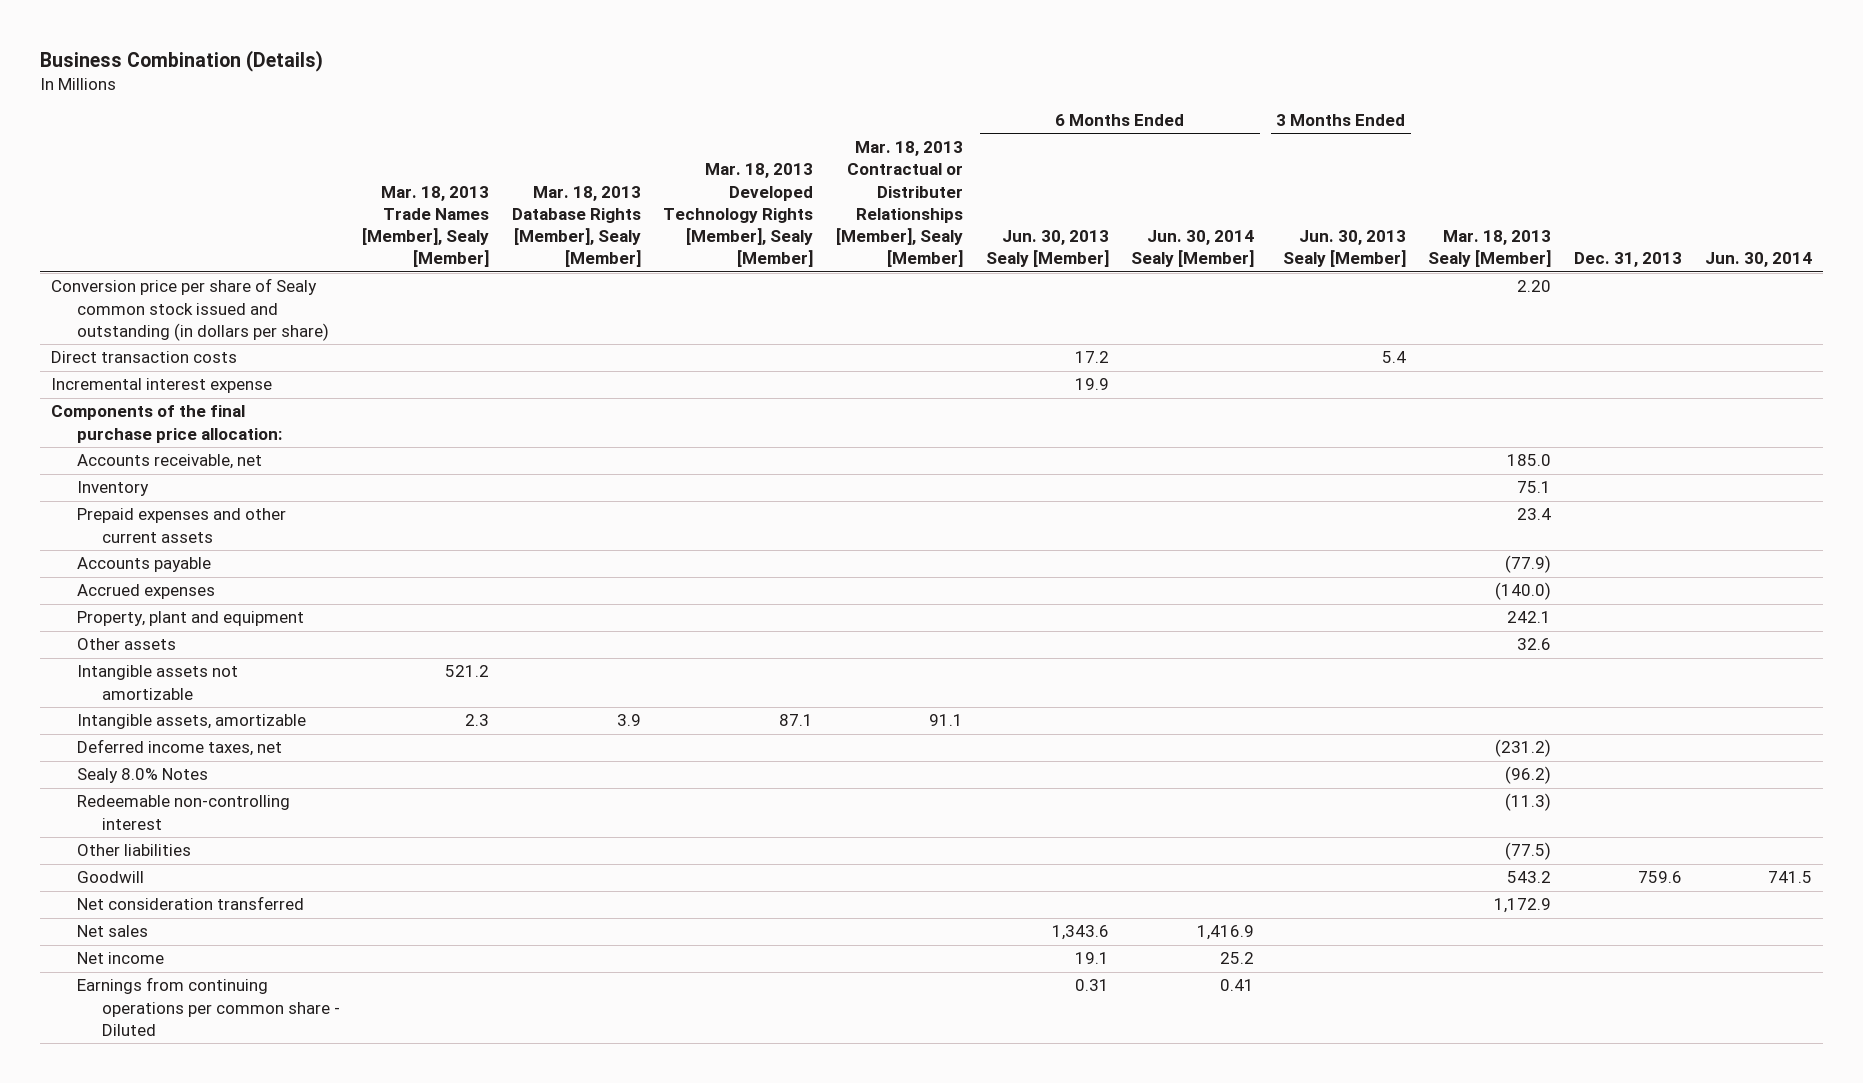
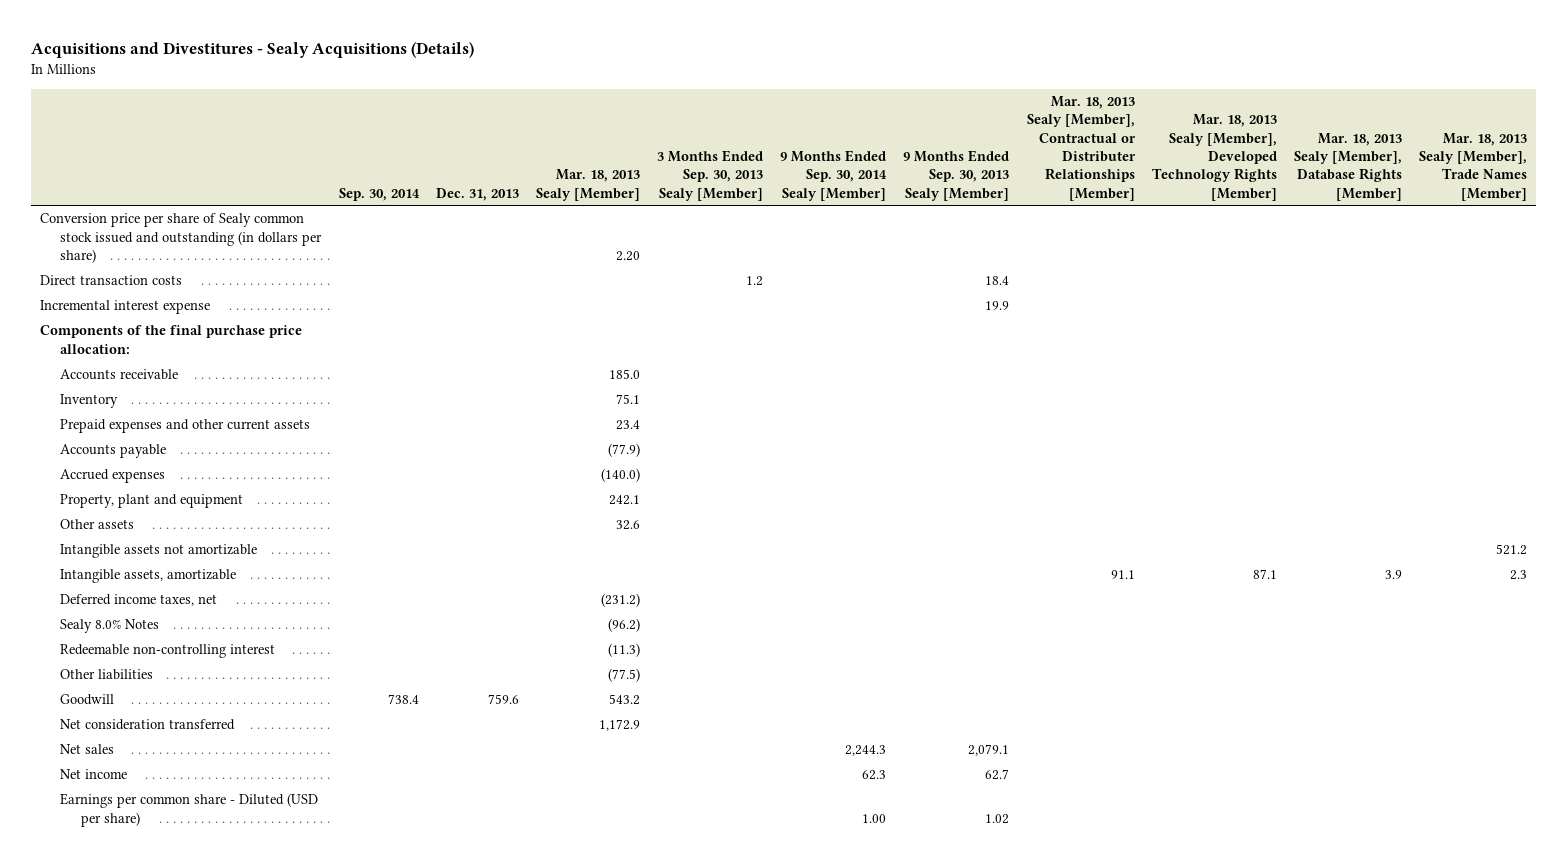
- Business Combination (Details)
+ Acquisitions and Divestitures - Sealy Acquisitions (Details)
- | Mar. 18, 2013 Trade Names [Member], Sealy [Member] | Mar. 18, 2013 Database Rights [Member], Sealy [Member] | Mar. 18, 2013 Developed Technology Rights [Member], Sealy [Member] | Mar. 18, 2013 Contractual or Distributer Relationships [Member], Sealy [Member] | 6 Months Ended Jun. 30, 2013 Sealy [Member] | 6 Months Ended Jun. 30, 2014 Sealy [Member] | 3 Months Ended Jun. 30, 2013 Sealy [Member] | Mar. 18, 2013 Sealy [Member] | Dec. 31, 2013 | Jun. 30, 2014
+ | Sep. 30, 2014 | Dec. 31, 2013 | Mar. 18, 2013 Sealy [Member] | 3 Months Ended Sep. 30, 2013 Sealy [Member] | 9 Months Ended Sep. 30, 2014 Sealy [Member] | 9 Months Ended Sep. 30, 2013 Sealy [Member] | Mar. 18, 2013 Sealy [Member], Contractual or Distributer Relationships [Member] | Mar. 18, 2013 Sealy [Member], Developed Technology Rights [Member] | Mar. 18, 2013 Sealy [Member], Database Rights [Member] | Mar. 18, 2013 Sealy [Member], Trade Names [Member]
- Accounts receivable, net | | | | | | | | 185.0 | |
+ Accounts receivable | | | 185.0 | | | | | | |
- Earnings from continuing operations per common share - Diluted | | | | | 0.31 | 0.41 | | | |
+ Earnings per common share - Diluted (USD per share) | | | | | 1.00 | 1.02 | | | |

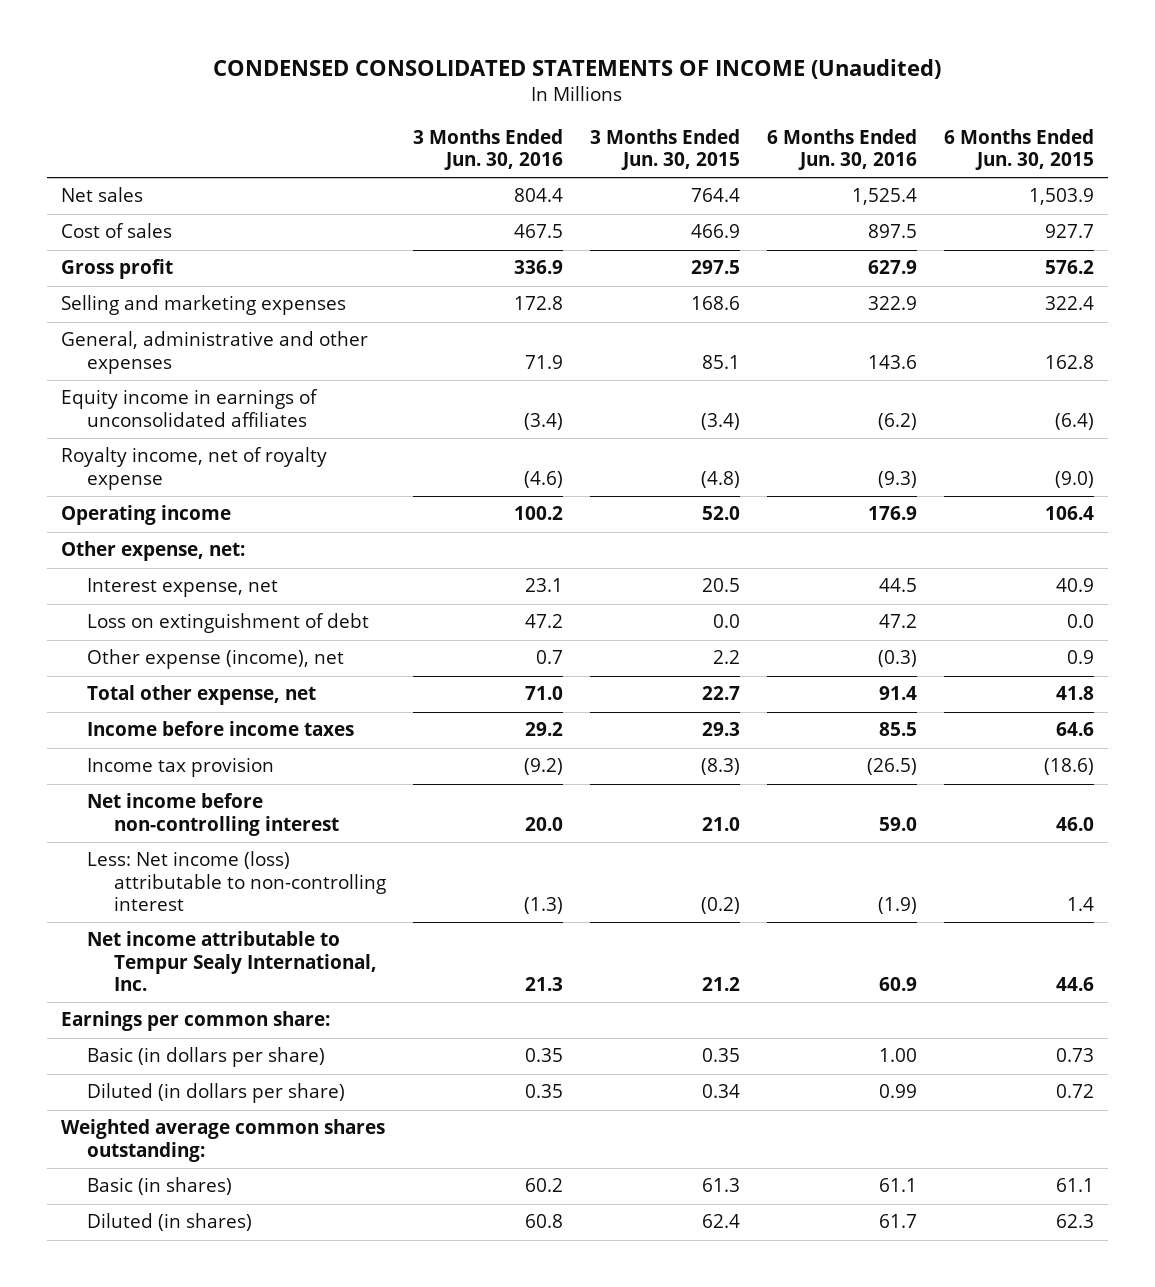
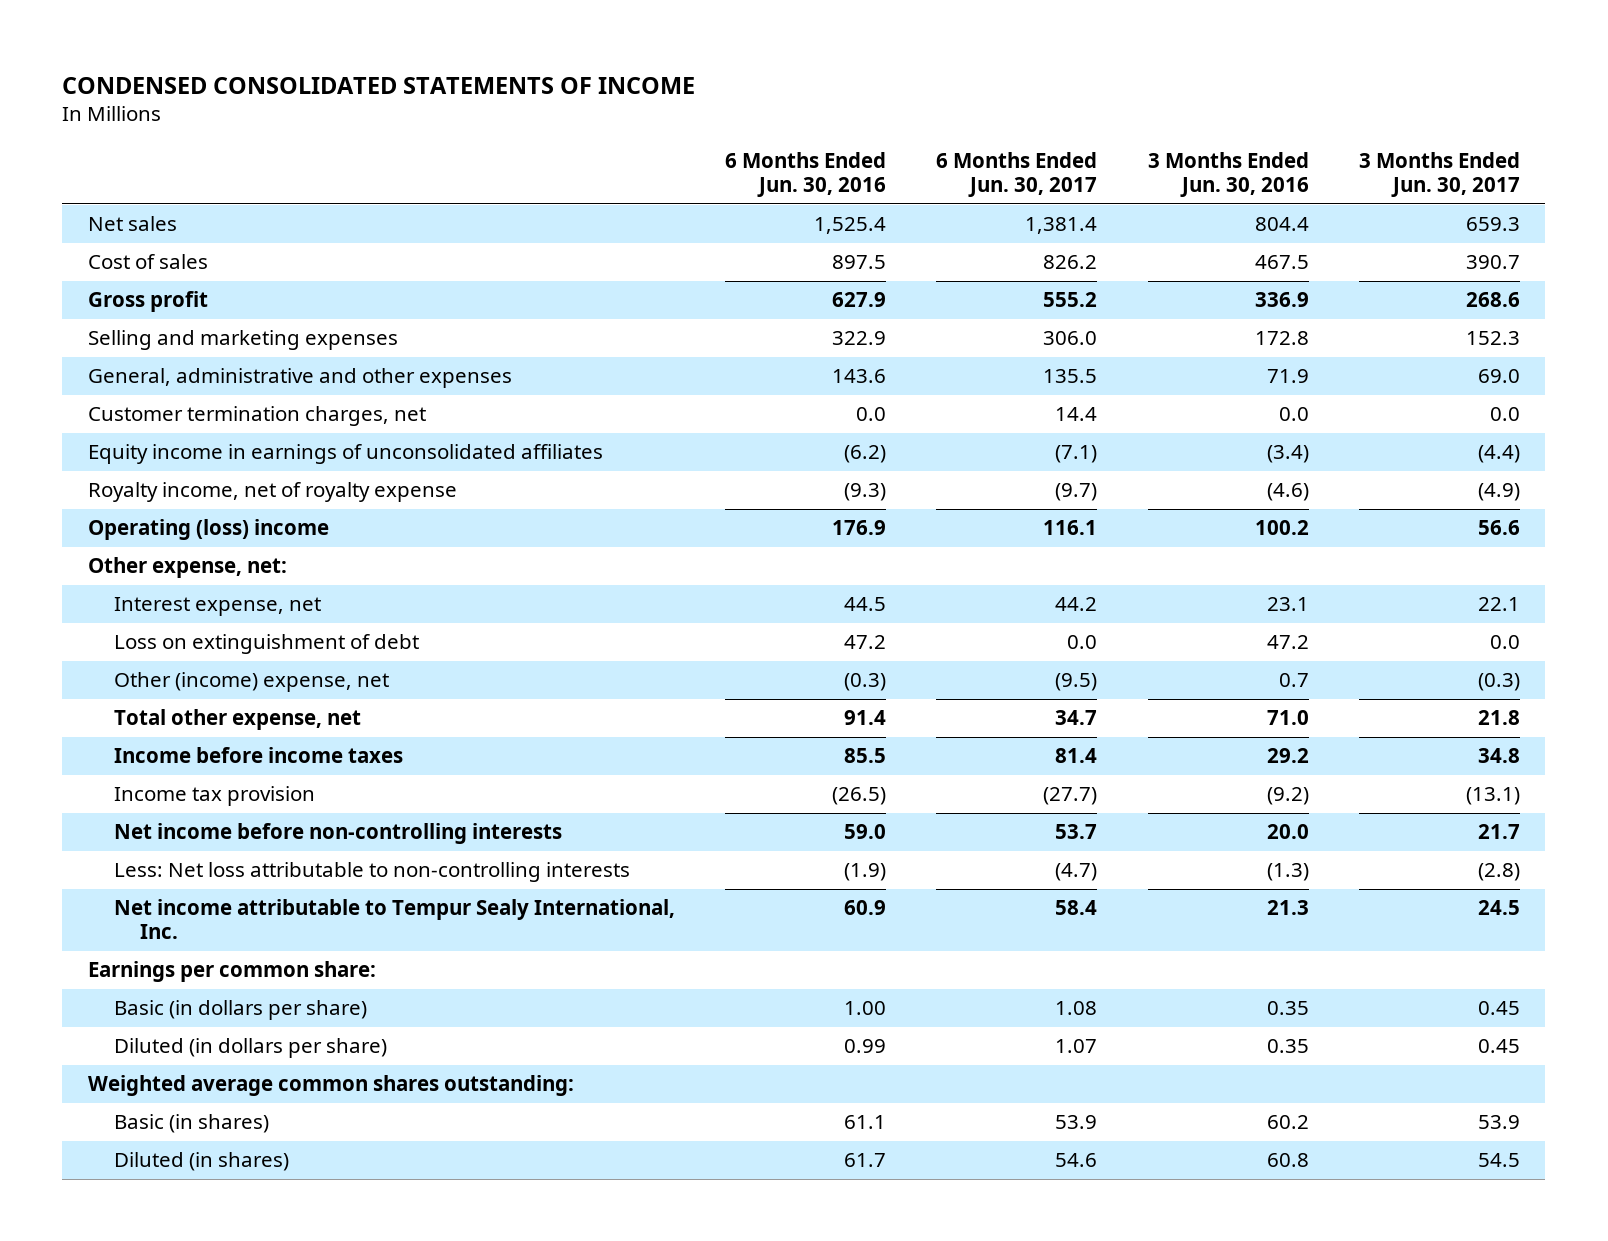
- CONDENSED CONSOLIDATED STATEMENTS OF INCOME (Unaudited)
+ CONDENSED CONSOLIDATED STATEMENTS OF INCOME
- | 3 Months Ended Jun. 30, 2016 | 3 Months Ended Jun. 30, 2015 | 6 Months Ended Jun. 30, 2016 | 6 Months Ended Jun. 30, 2015
+ | 6 Months Ended Jun. 30, 2016 | 6 Months Ended Jun. 30, 2017 | 3 Months Ended Jun. 30, 2016 | 3 Months Ended Jun. 30, 2017
+ Customer termination charges, net | 0.0 | 14.4 | 0.0 | 0.0
- Operating income | 100.2 | 52.0 | 176.9 | 106.4
+ Operating (loss) income | 176.9 | 116.1 | 100.2 | 56.6
- Other expense (income), net | 0.7 | 2.2 | (0.3) | 0.9
+ Other (income) expense, net | (0.3) | (9.5) | 0.7 | (0.3)
- Net income before non-controlling interest | 20.0 | 21.0 | 59.0 | 46.0
- Less: Net income (loss) attributable to non-controlling interest | (1.3) | (0.2) | (1.9) | 1.4
+ Net income before non-controlling interests | 59.0 | 53.7 | 20.0 | 21.7
+ Less: Net loss attributable to non-controlling interests | (1.9) | (4.7) | (1.3) | (2.8)

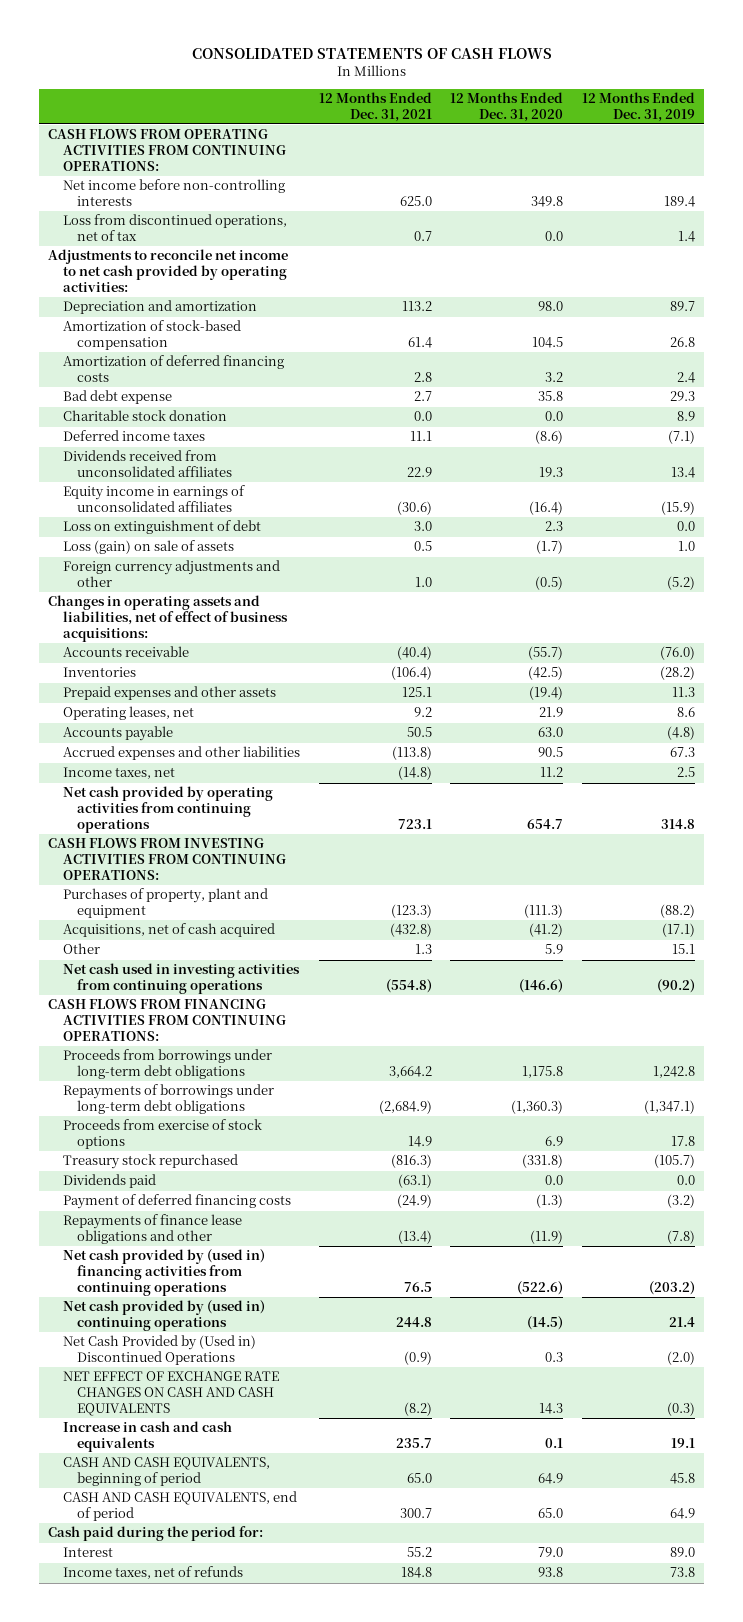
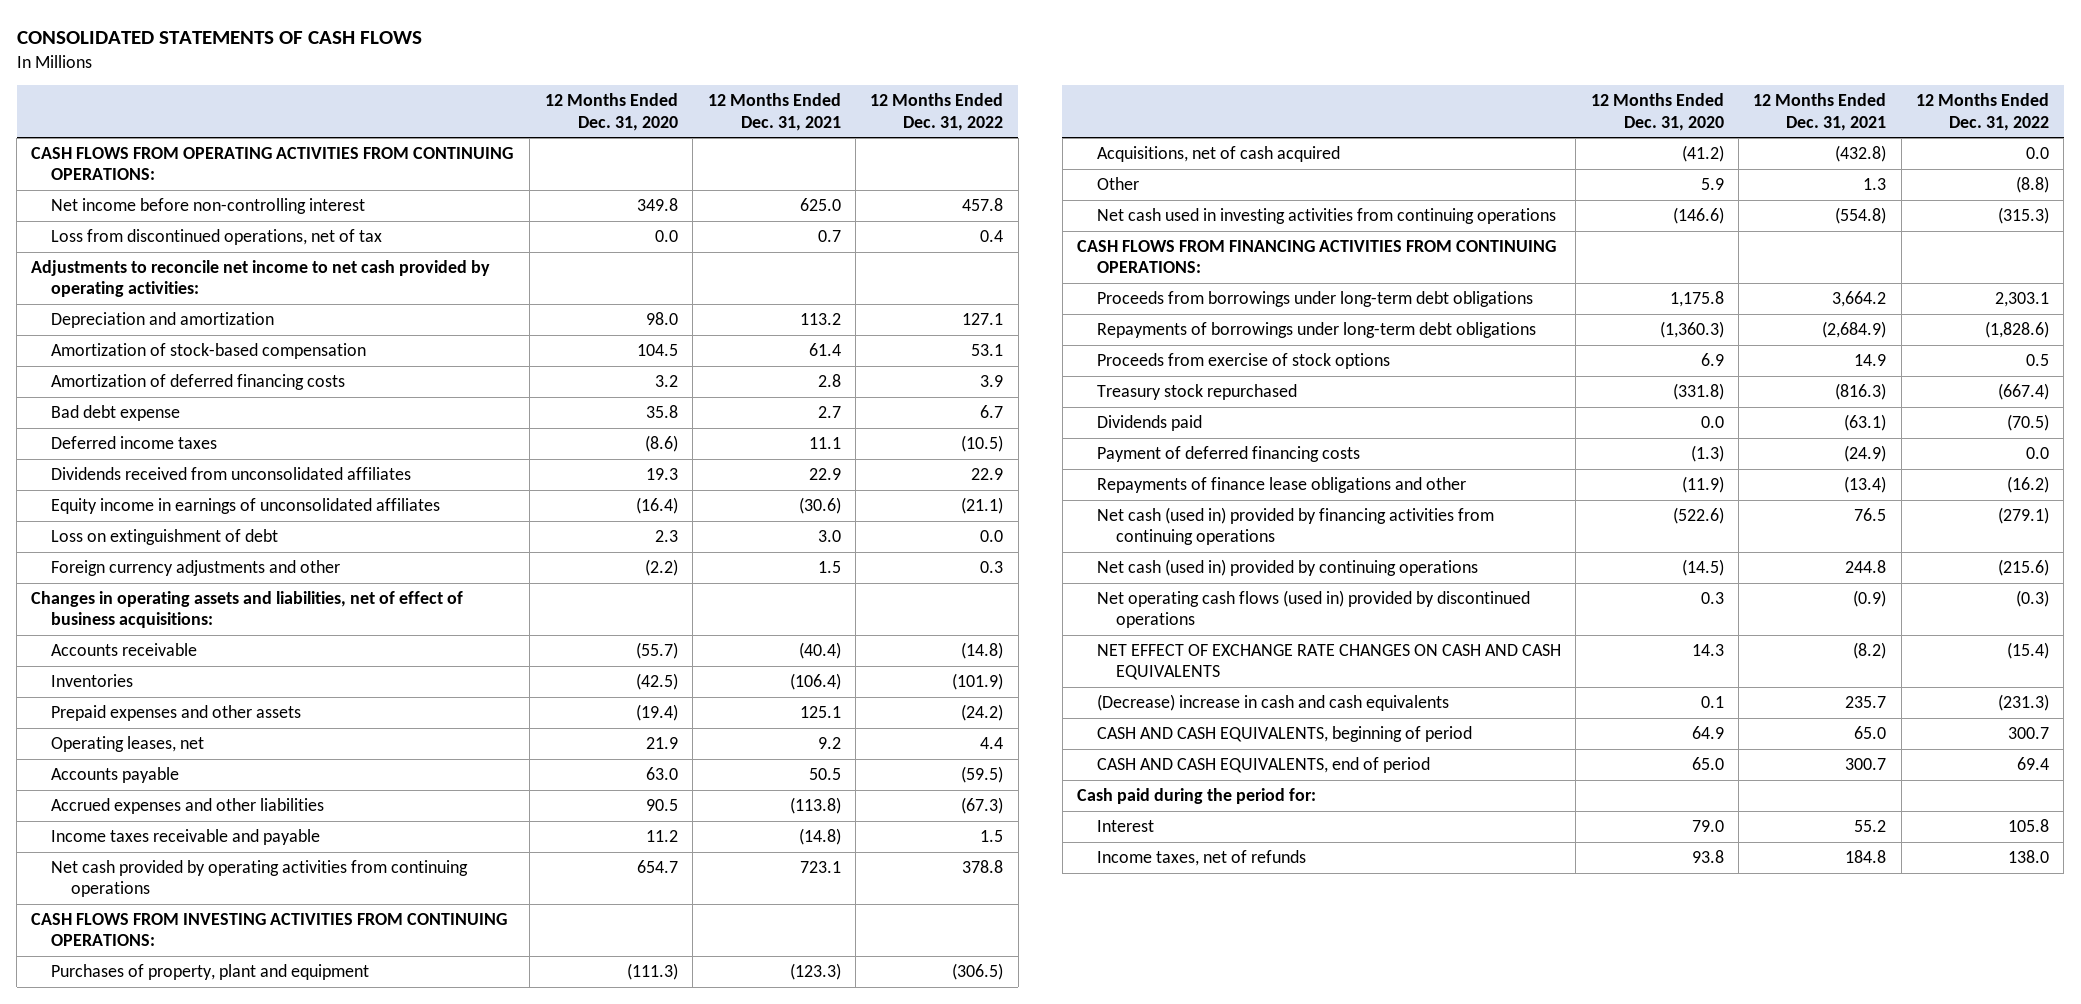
- | 12 Months Ended Dec. 31, 2021 | 12 Months Ended Dec. 31, 2020 | 12 Months Ended Dec. 31, 2019
+ | 12 Months Ended Dec. 31, 2020 | 12 Months Ended Dec. 31, 2021 | 12 Months Ended Dec. 31, 2022
- Net income before non-controlling interests | 625.0 | 349.8 | 189.4
+ Net income before non-controlling interest | 349.8 | 625.0 | 457.8
- Charitable stock donation | 0.0 | 0.0 | 8.9
- Loss (gain) on sale of assets | 0.5 | (1.7) | 1.0
- Foreign currency adjustments and other | 1.0 | (0.5) | (5.2)
+ Foreign currency adjustments and other | (2.2) | 1.5 | 0.3
- Income taxes, net | (14.8) | 11.2 | 2.5
+ Income taxes receivable and payable | 11.2 | (14.8) | 1.5
- Net cash provided by (used in) financing activities from continuing operations | 76.5 | (522.6) | (203.2)
- Net cash provided by (used in) continuing operations | 244.8 | (14.5) | 21.4
- Net Cash Provided by (Used in) Discontinued Operations | (0.9) | 0.3 | (2.0)
+ Net cash (used in) provided by financing activities from continuing operations | (522.6) | 76.5 | (279.1)
+ Net cash (used in) provided by continuing operations | (14.5) | 244.8 | (215.6)
+ Net operating cash flows (used in) provided by discontinued operations | 0.3 | (0.9) | (0.3)
- Increase in cash and cash equivalents | 235.7 | 0.1 | 19.1
+ (Decrease) increase in cash and cash equivalents | 0.1 | 235.7 | (231.3)

